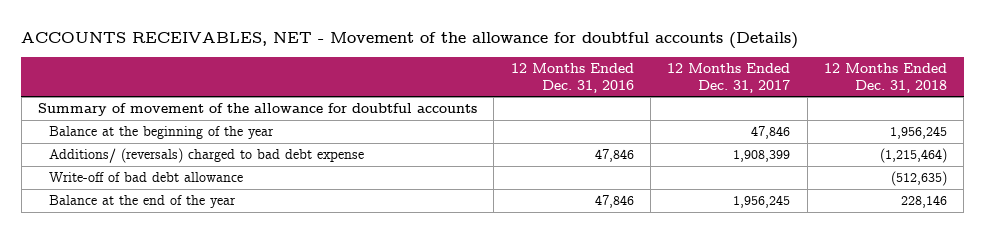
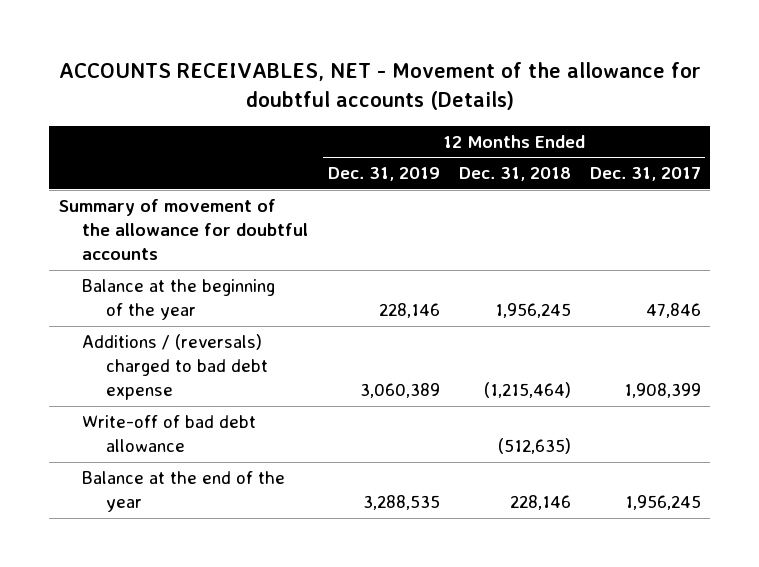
- | 12 Months Ended Dec. 31, 2016 | 12 Months Ended Dec. 31, 2017 | 12 Months Ended Dec. 31, 2018
+ | 12 Months Ended Dec. 31, 2019 | 12 Months Ended Dec. 31, 2018 | 12 Months Ended Dec. 31, 2017
- Additions/ (reversals) charged to bad debt expense | 47,846 | 1,908,399 | (1,215,464)
+ Additions / (reversals) charged to bad debt expense | 3,060,389 | (1,215,464) | 1,908,399

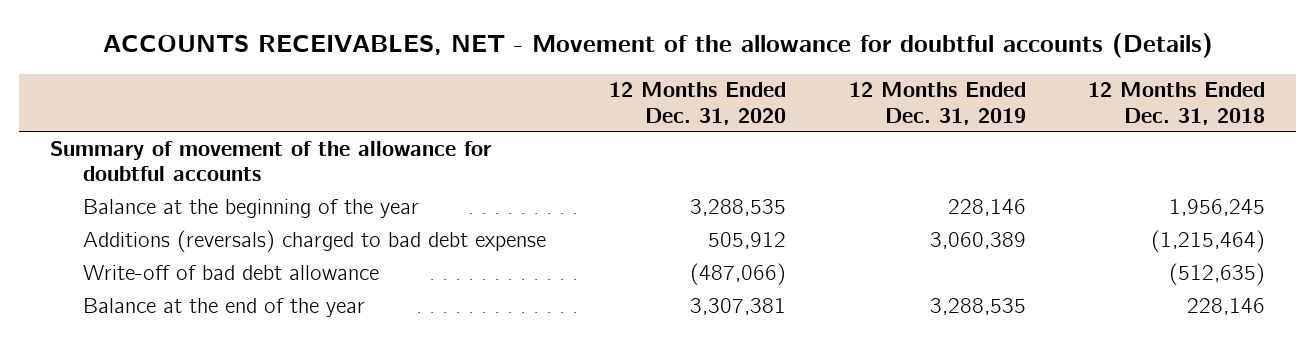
- | 12 Months Ended Dec. 31, 2019 | 12 Months Ended Dec. 31, 2018 | 12 Months Ended Dec. 31, 2017
+ | 12 Months Ended Dec. 31, 2020 | 12 Months Ended Dec. 31, 2019 | 12 Months Ended Dec. 31, 2018
- Additions / (reversals) charged to bad debt expense | 3,060,389 | (1,215,464) | 1,908,399
+ Additions (reversals) charged to bad debt expense | 505,912 | 3,060,389 | (1,215,464)

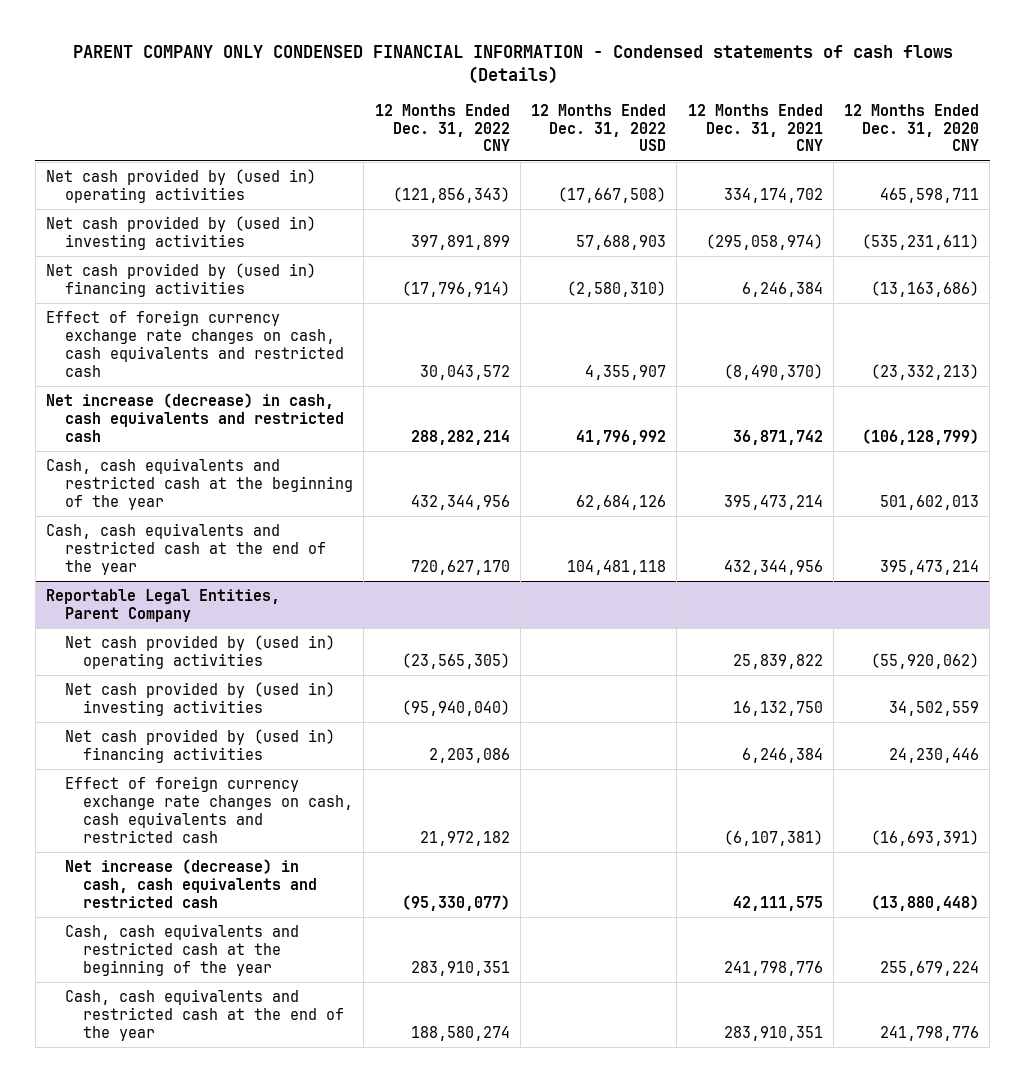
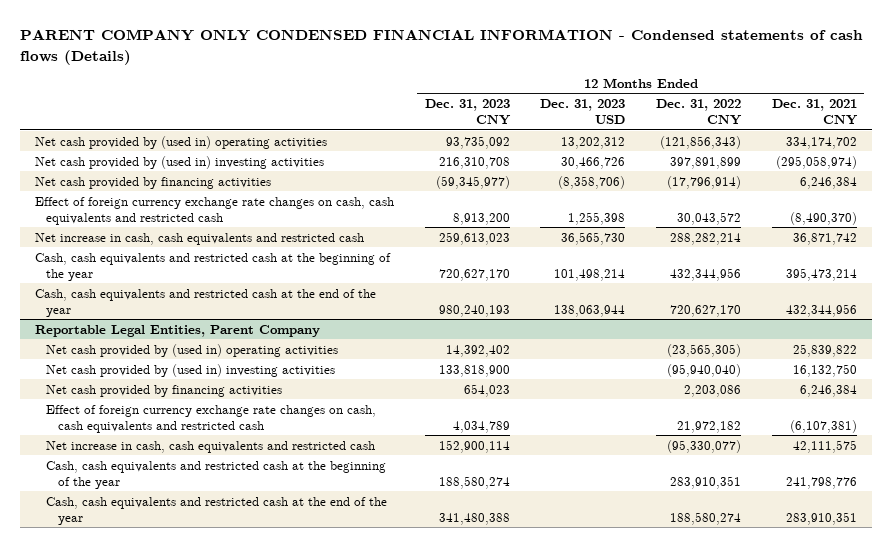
- | 12 Months Ended Dec. 31, 2022 CNY | 12 Months Ended Dec. 31, 2022 USD | 12 Months Ended Dec. 31, 2021 CNY | 12 Months Ended Dec. 31, 2020 CNY
+ | 12 Months Ended Dec. 31, 2023 CNY | 12 Months Ended Dec. 31, 2023 USD | 12 Months Ended Dec. 31, 2022 CNY | 12 Months Ended Dec. 31, 2021 CNY
- Net cash provided by (used in) financing activities | (17,796,914) | (2,580,310) | 6,246,384 | (13,163,686)
+ Net cash provided by financing activities | (59,345,977) | (8,358,706) | (17,796,914) | 6,246,384
- Net increase (decrease) in cash, cash equivalents and restricted cash | 288,282,214 | 41,796,992 | 36,871,742 | (106,128,799)
+ Net increase in cash, cash equivalents and restricted cash | 259,613,023 | 36,565,730 | 288,282,214 | 36,871,742
@ Reportable Legal Entities, Parent Company
- Net cash provided by (used in) financing activities | 2,203,086 | | 6,246,384 | 24,230,446
+ Net cash provided by financing activities | 654,023 | | 2,203,086 | 6,246,384
- Net increase (decrease) in cash, cash equivalents and restricted cash | (95,330,077) | | 42,111,575 | (13,880,448)
+ Net increase in cash, cash equivalents and restricted cash | 152,900,114 | | (95,330,077) | 42,111,575

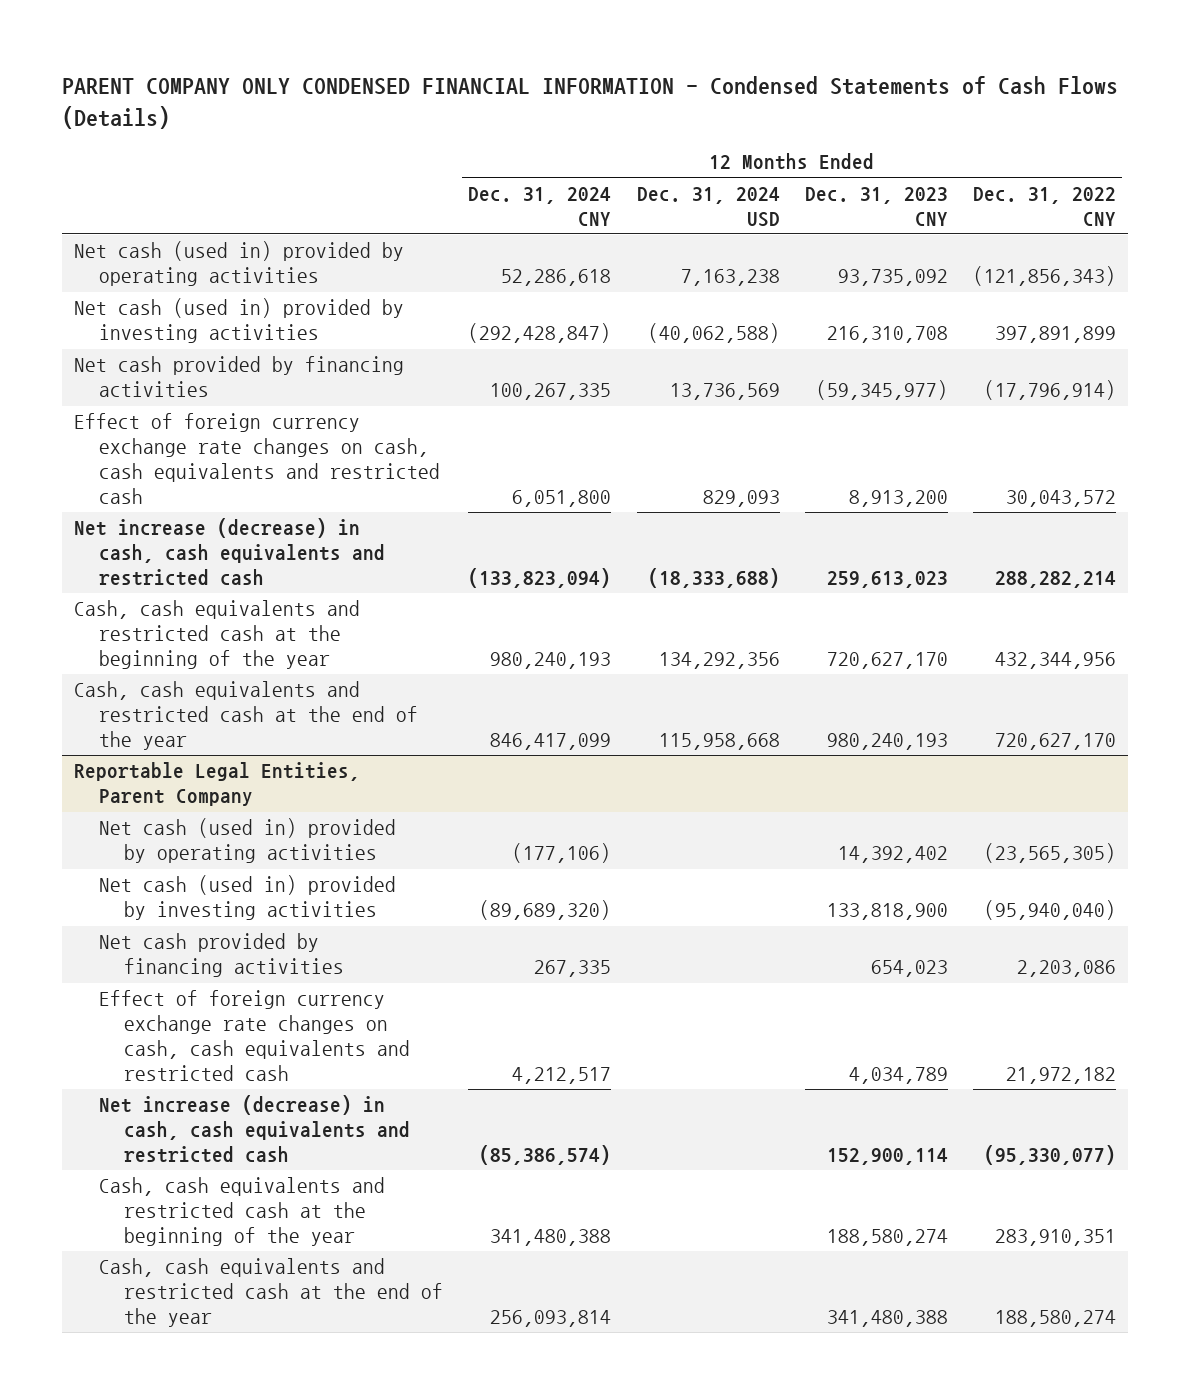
- PARENT COMPANY ONLY CONDENSED FINANCIAL INFORMATION - Condensed statements of cash flows (Details)
+ PARENT COMPANY ONLY CONDENSED FINANCIAL INFORMATION - Condensed Statements of Cash Flows (Details)
- | 12 Months Ended Dec. 31, 2023 CNY | 12 Months Ended Dec. 31, 2023 USD | 12 Months Ended Dec. 31, 2022 CNY | 12 Months Ended Dec. 31, 2021 CNY
+ | 12 Months Ended Dec. 31, 2024 CNY | 12 Months Ended Dec. 31, 2024 USD | 12 Months Ended Dec. 31, 2023 CNY | 12 Months Ended Dec. 31, 2022 CNY
- Net cash provided by (used in) operating activities | 93,735,092 | 13,202,312 | (121,856,343) | 334,174,702
- Net cash provided by (used in) investing activities | 216,310,708 | 30,466,726 | 397,891,899 | (295,058,974)
+ Net cash (used in) provided by operating activities | 52,286,618 | 7,163,238 | 93,735,092 | (121,856,343)
+ Net cash (used in) provided by investing activities | (292,428,847) | (40,062,588) | 216,310,708 | 397,891,899
- Net increase in cash, cash equivalents and restricted cash | 259,613,023 | 36,565,730 | 288,282,214 | 36,871,742
+ Net increase (decrease) in cash, cash equivalents and restricted cash | (133,823,094) | (18,333,688) | 259,613,023 | 288,282,214
@ Reportable Legal Entities, Parent Company
- Net cash provided by (used in) operating activities | 14,392,402 | | (23,565,305) | 25,839,822
- Net cash provided by (used in) investing activities | 133,818,900 | | (95,940,040) | 16,132,750
+ Net cash (used in) provided by operating activities | (177,106) | | 14,392,402 | (23,565,305)
+ Net cash (used in) provided by investing activities | (89,689,320) | | 133,818,900 | (95,940,040)
- Net increase in cash, cash equivalents and restricted cash | 152,900,114 | | (95,330,077) | 42,111,575
+ Net increase (decrease) in cash, cash equivalents and restricted cash | (85,386,574) | | 152,900,114 | (95,330,077)

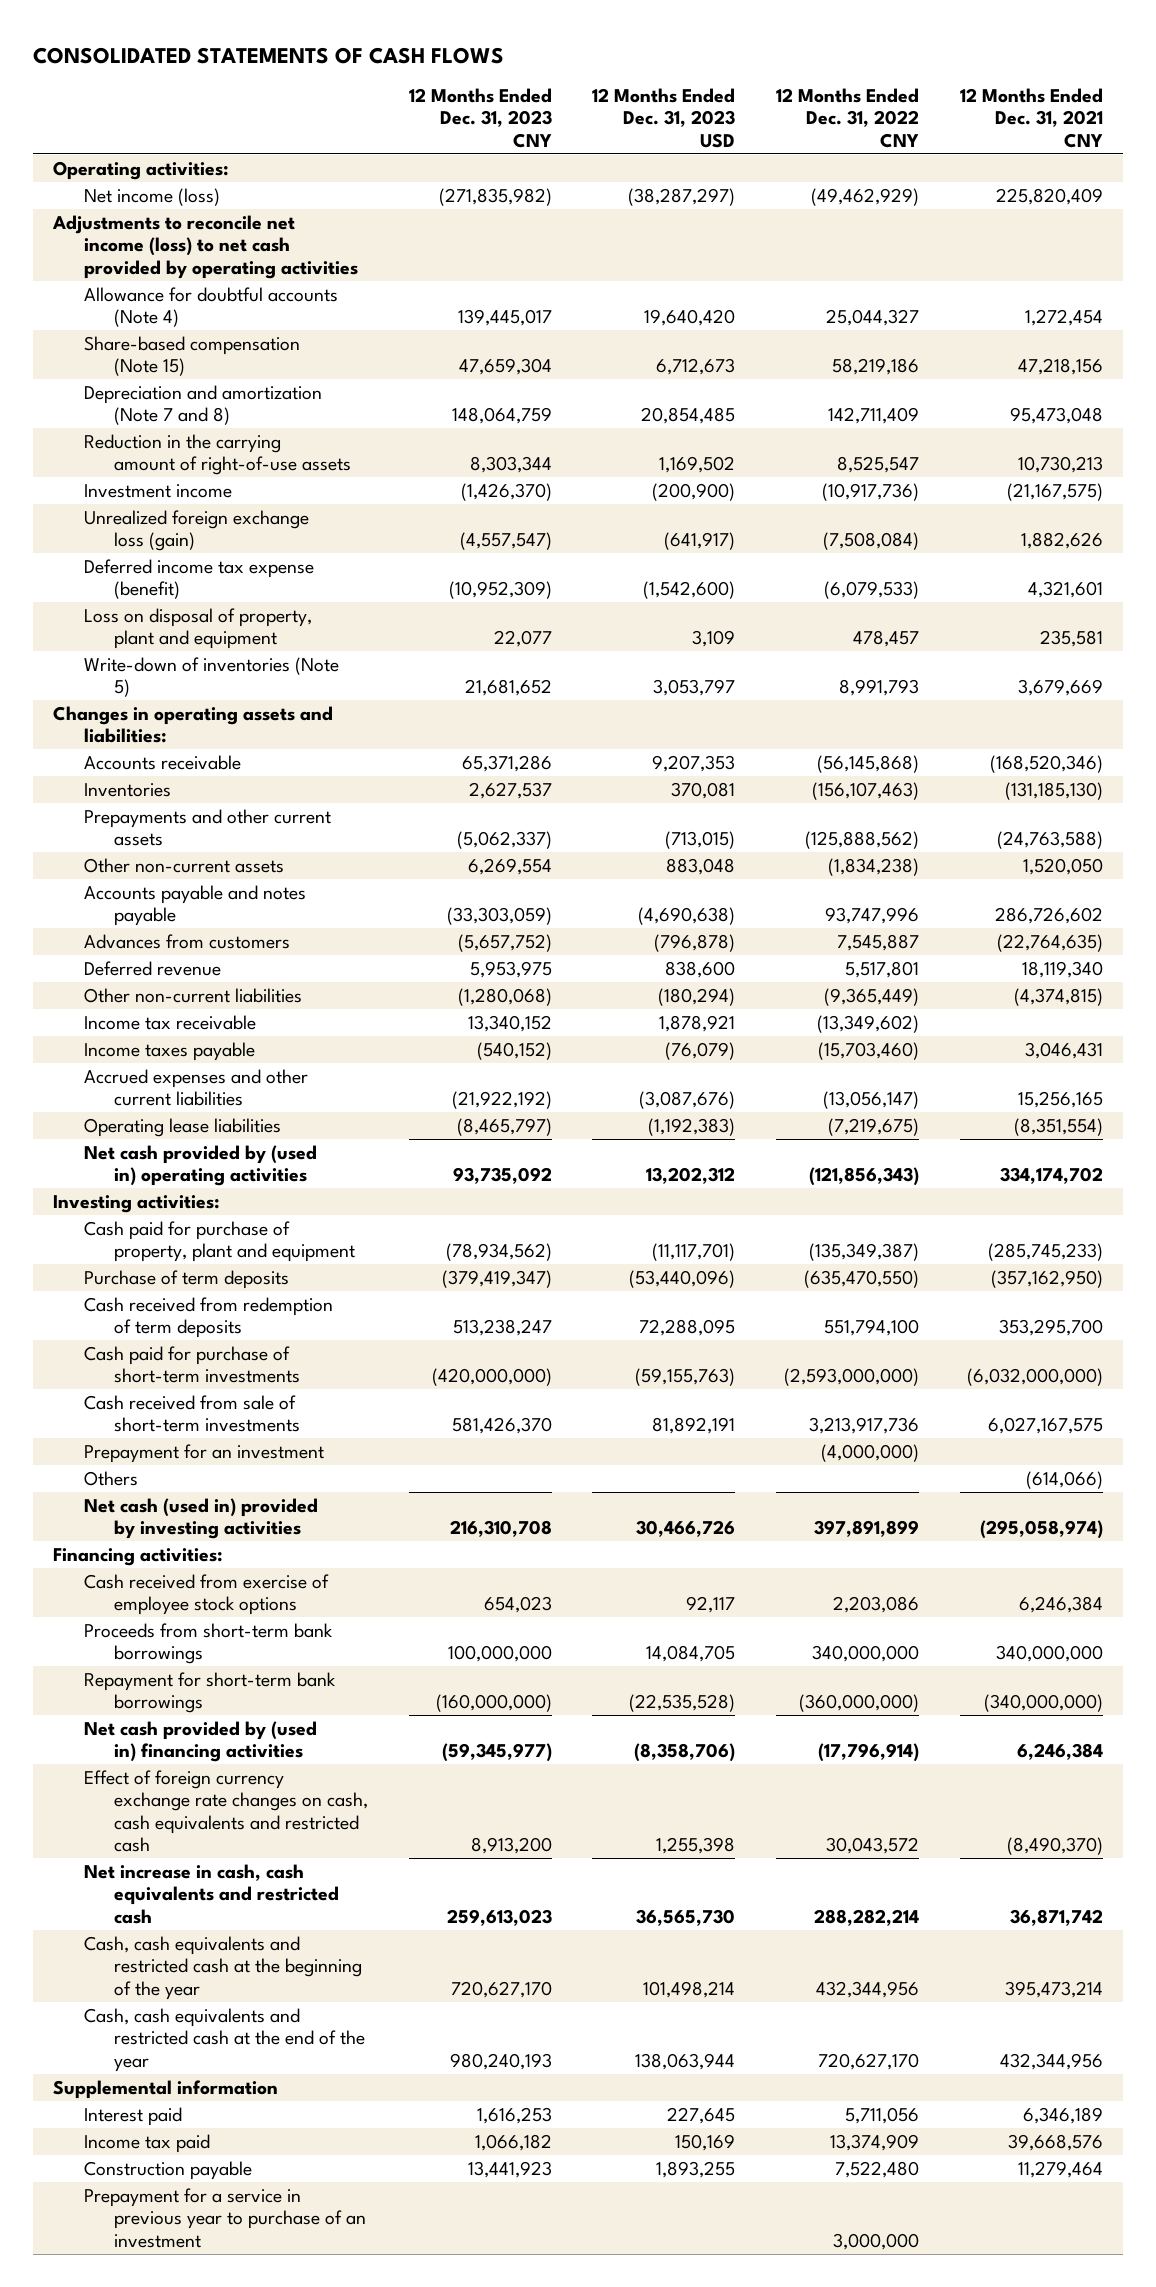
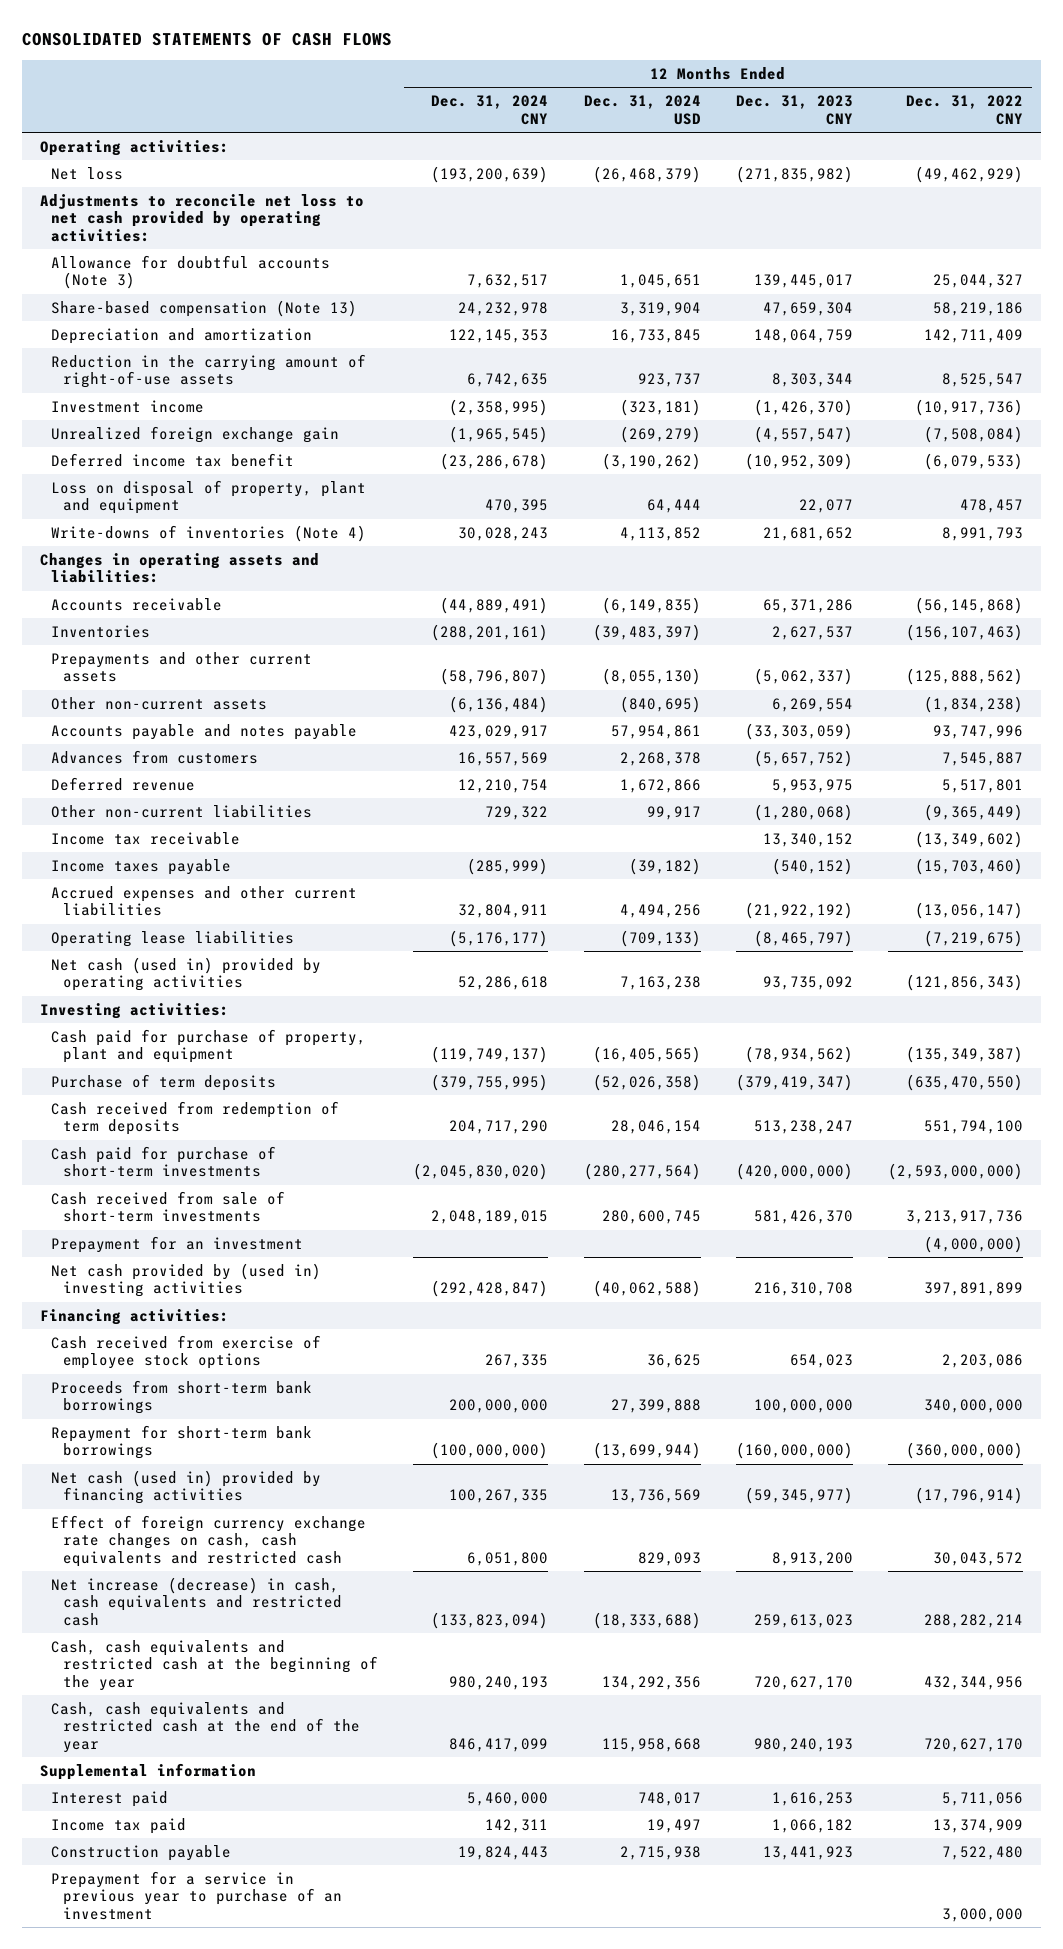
- | 12 Months Ended Dec. 31, 2023 CNY | 12 Months Ended Dec. 31, 2023 USD | 12 Months Ended Dec. 31, 2022 CNY | 12 Months Ended Dec. 31, 2021 CNY
+ | 12 Months Ended Dec. 31, 2024 CNY | 12 Months Ended Dec. 31, 2024 USD | 12 Months Ended Dec. 31, 2023 CNY | 12 Months Ended Dec. 31, 2022 CNY
- Net income (loss) | (271,835,982) | (38,287,297) | (49,462,929) | 225,820,409
- Adjustments to reconcile net income (loss) to net cash provided by operating activities
- Allowance for doubtful accounts (Note 4) | 139,445,017 | 19,640,420 | 25,044,327 | 1,272,454
- Share-based compensation (Note 15) | 47,659,304 | 6,712,673 | 58,219,186 | 47,218,156
- Depreciation and amortization (Note 7 and 8) | 148,064,759 | 20,854,485 | 142,711,409 | 95,473,048
+ Net loss | (193,200,639) | (26,468,379) | (271,835,982) | (49,462,929)
+ Adjustments to reconcile net loss to net cash provided by operating activities:
+ Allowance for doubtful accounts (Note 3) | 7,632,517 | 1,045,651 | 139,445,017 | 25,044,327
+ Share-based compensation (Note 13) | 24,232,978 | 3,319,904 | 47,659,304 | 58,219,186
+ Depreciation and amortization | 122,145,353 | 16,733,845 | 148,064,759 | 142,711,409
- Unrealized foreign exchange loss (gain) | (4,557,547) | (641,917) | (7,508,084) | 1,882,626
- Deferred income tax expense (benefit) | (10,952,309) | (1,542,600) | (6,079,533) | 4,321,601
+ Unrealized foreign exchange gain | (1,965,545) | (269,279) | (4,557,547) | (7,508,084)
+ Deferred income tax benefit | (23,286,678) | (3,190,262) | (10,952,309) | (6,079,533)
- Write-down of inventories (Note 5) | 21,681,652 | 3,053,797 | 8,991,793 | 3,679,669
+ Write-downs of inventories (Note 4) | 30,028,243 | 4,113,852 | 21,681,652 | 8,991,793
- Net cash provided by (used in) operating activities | 93,735,092 | 13,202,312 | (121,856,343) | 334,174,702
+ Net cash (used in) provided by operating activities | 52,286,618 | 7,163,238 | 93,735,092 | (121,856,343)
- Others | | | | (614,066)
- Net cash (used in) provided by investing activities | 216,310,708 | 30,466,726 | 397,891,899 | (295,058,974)
+ Net cash provided by (used in) investing activities | (292,428,847) | (40,062,588) | 216,310,708 | 397,891,899
- Net cash provided by (used in) financing activities | (59,345,977) | (8,358,706) | (17,796,914) | 6,246,384
+ Net cash (used in) provided by financing activities | 100,267,335 | 13,736,569 | (59,345,977) | (17,796,914)
- Net increase in cash, cash equivalents and restricted cash | 259,613,023 | 36,565,730 | 288,282,214 | 36,871,742
+ Net increase (decrease) in cash, cash equivalents and restricted cash | (133,823,094) | (18,333,688) | 259,613,023 | 288,282,214

